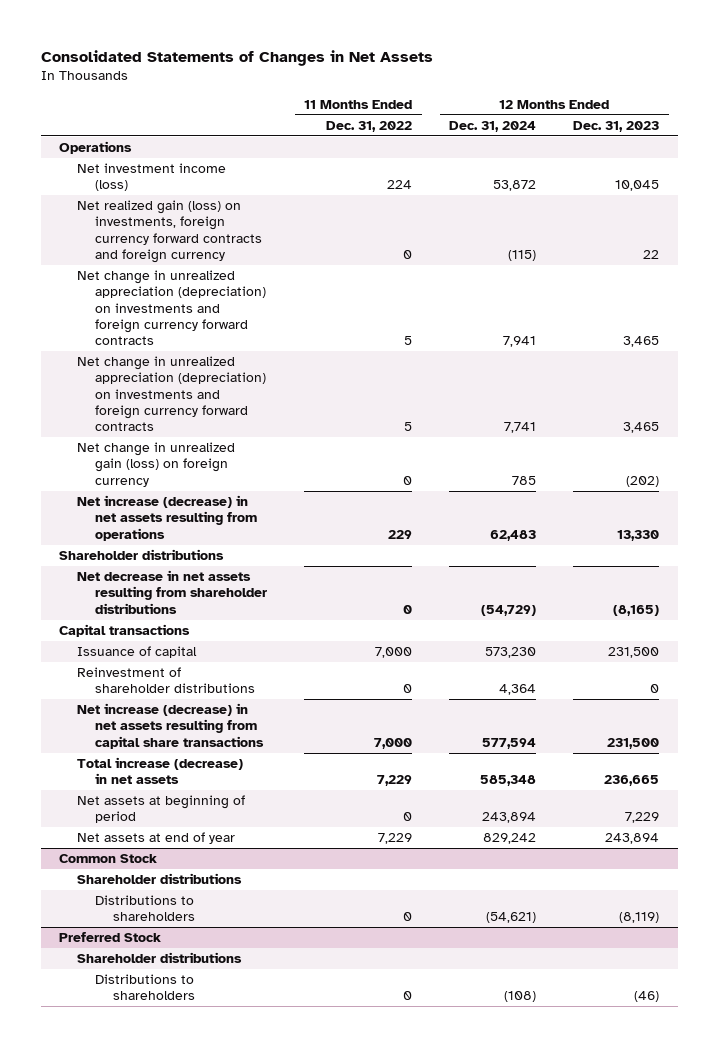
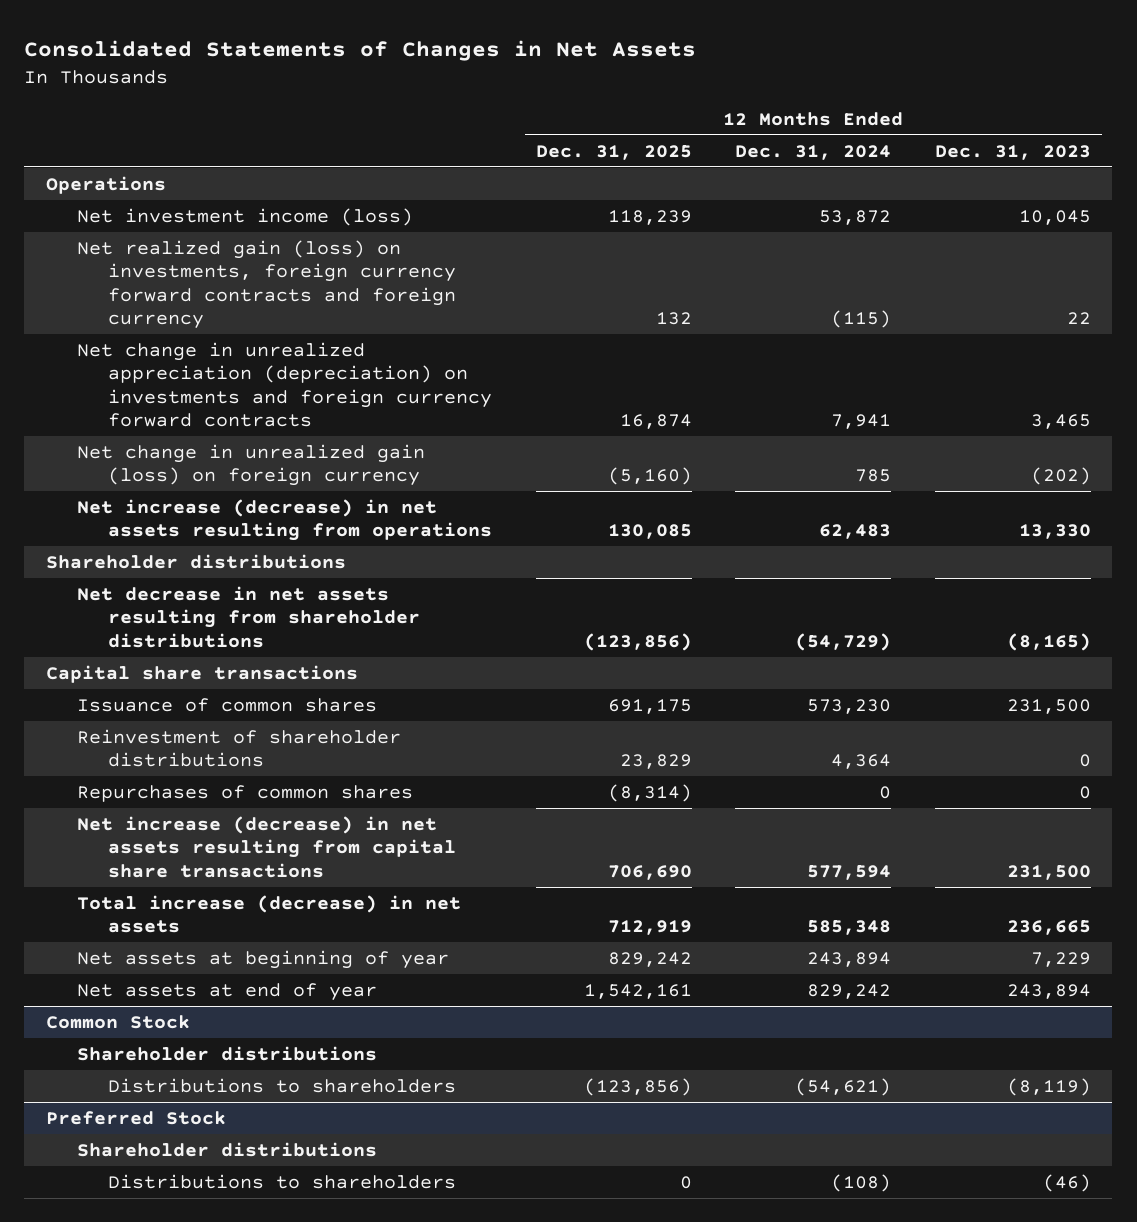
- | 11 Months Ended Dec. 31, 2022 | 12 Months Ended Dec. 31, 2024 | 12 Months Ended Dec. 31, 2023
+ | 12 Months Ended Dec. 31, 2025 | 12 Months Ended Dec. 31, 2024 | 12 Months Ended Dec. 31, 2023
- Net change in unrealized appreciation (depreciation) on investments and foreign currency forward contracts | 5 | 7,741 | 3,465
- Capital transactions
- Issuance of capital | 7,000 | 573,230 | 231,500
+ Capital share transactions
+ Issuance of common shares | 691,175 | 573,230 | 231,500
+ Repurchases of common shares | (8,314) | 0 | 0
- Net assets at beginning of period | 0 | 243,894 | 7,229
+ Net assets at beginning of year | 829,242 | 243,894 | 7,229

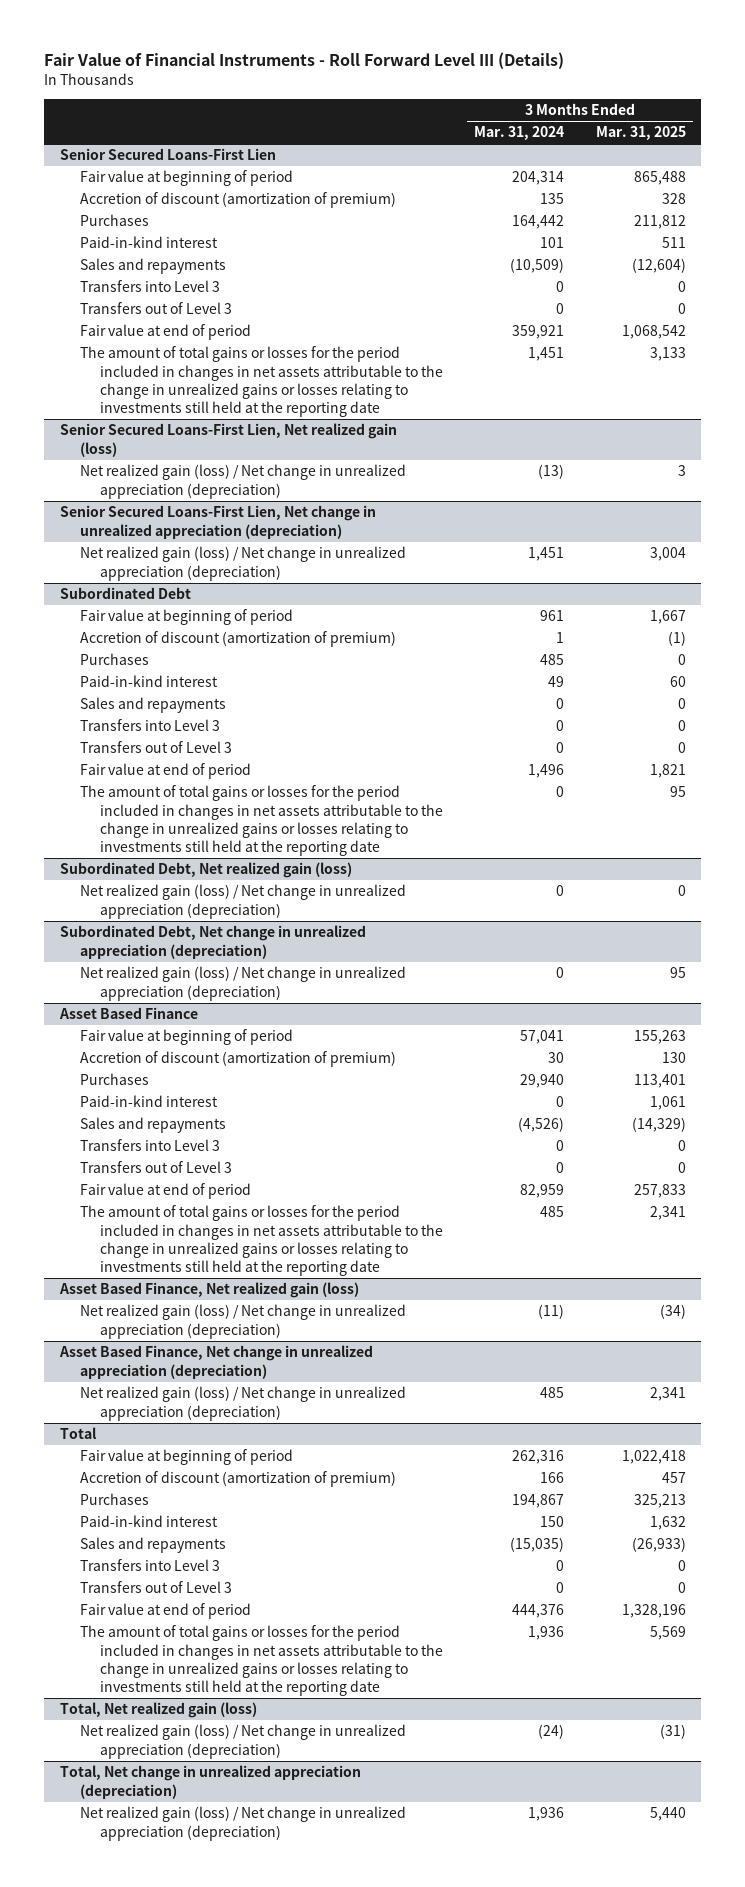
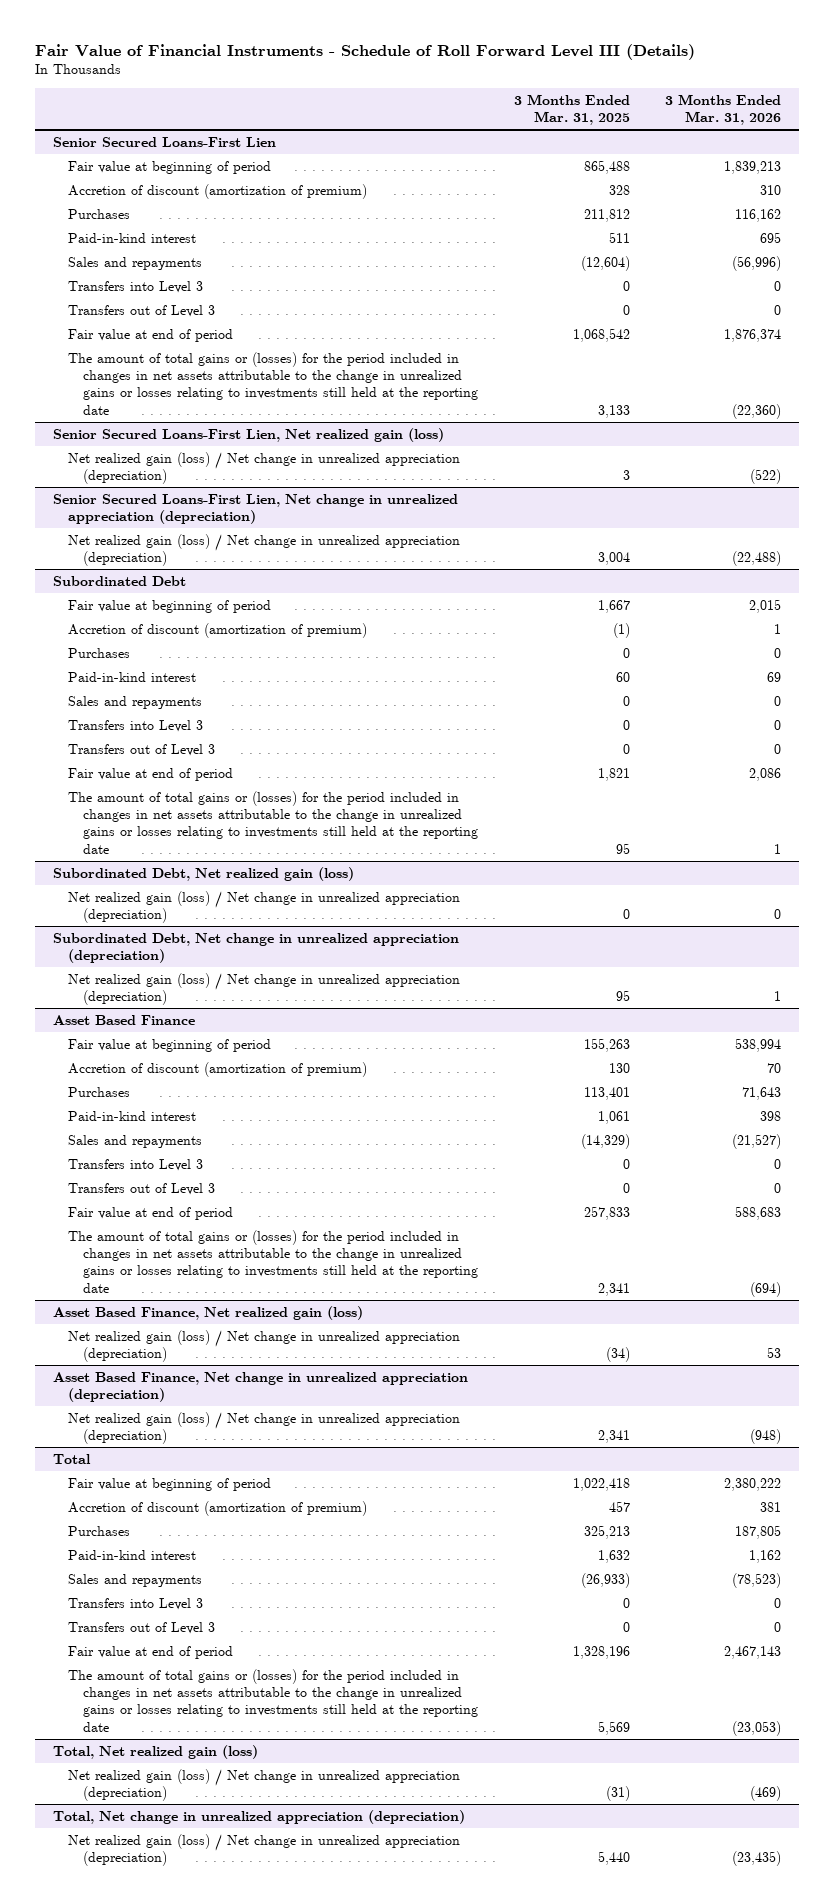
- Fair Value of Financial Instruments - Roll Forward Level III (Details)
+ Fair Value of Financial Instruments - Schedule of Roll Forward Level III (Details)
- | 3 Months Ended Mar. 31, 2024 | 3 Months Ended Mar. 31, 2025
+ | 3 Months Ended Mar. 31, 2025 | 3 Months Ended Mar. 31, 2026
@ Senior Secured Loans-First Lien
- The amount of total gains or losses for the period included in changes in net assets attributable to the change in unrealized gains or losses relating to investments still held at the reporting date | 1,451 | 3,133
+ The amount of total gains or (losses) for the period included in changes in net assets attributable to the change in unrealized gains or losses relating to investments still held at the reporting date | 3,133 | (22,360)
@ Subordinated Debt
- The amount of total gains or losses for the period included in changes in net assets attributable to the change in unrealized gains or losses relating to investments still held at the reporting date | 0 | 95
+ The amount of total gains or (losses) for the period included in changes in net assets attributable to the change in unrealized gains or losses relating to investments still held at the reporting date | 95 | 1
@ Asset Based Finance
- The amount of total gains or losses for the period included in changes in net assets attributable to the change in unrealized gains or losses relating to investments still held at the reporting date | 485 | 2,341
+ The amount of total gains or (losses) for the period included in changes in net assets attributable to the change in unrealized gains or losses relating to investments still held at the reporting date | 2,341 | (694)
@ Total
- The amount of total gains or losses for the period included in changes in net assets attributable to the change in unrealized gains or losses relating to investments still held at the reporting date | 1,936 | 5,569
+ The amount of total gains or (losses) for the period included in changes in net assets attributable to the change in unrealized gains or losses relating to investments still held at the reporting date | 5,569 | (23,053)

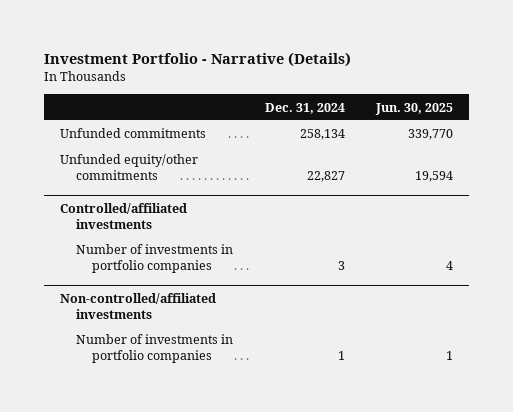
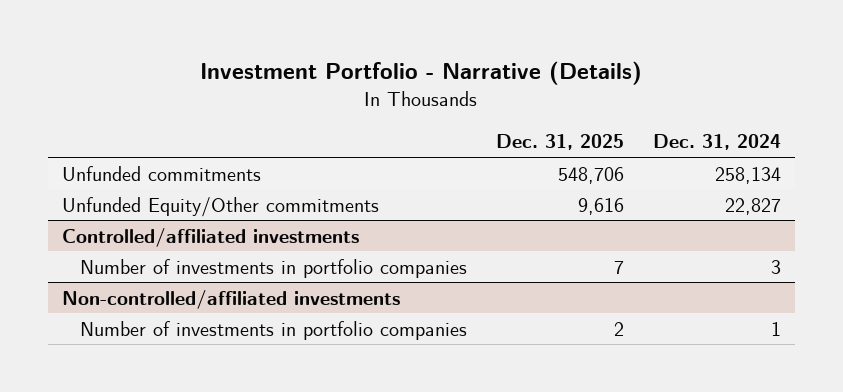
- | Dec. 31, 2024 | Jun. 30, 2025
+ | Dec. 31, 2025 | Dec. 31, 2024
- Unfunded equity/other commitments | 22,827 | 19,594
+ Unfunded Equity/Other commitments | 9,616 | 22,827

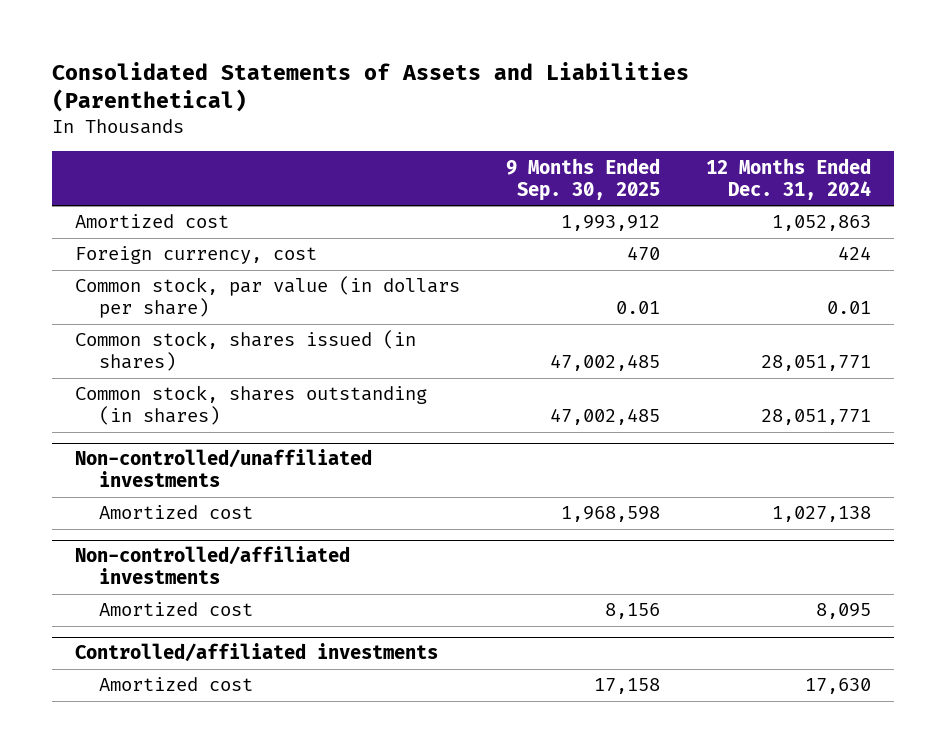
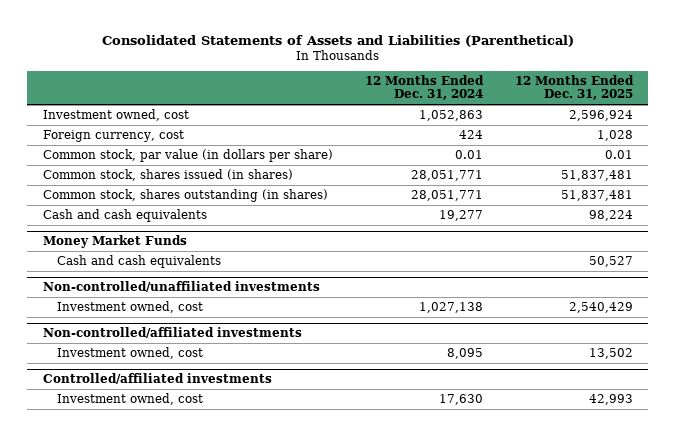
- | 9 Months Ended Sep. 30, 2025 | 12 Months Ended Dec. 31, 2024
+ | 12 Months Ended Dec. 31, 2024 | 12 Months Ended Dec. 31, 2025
- Amortized cost | 1,993,912 | 1,052,863
+ Investment owned, cost | 1,052,863 | 2,596,924
+ Cash and cash equivalents | 19,277 | 98,224
+ Money Market Funds
+ Cash and cash equivalents | | 50,527
@ Non-controlled/unaffiliated investments
- Amortized cost | 1,968,598 | 1,027,138
+ Investment owned, cost | 1,027,138 | 2,540,429
@ Non-controlled/affiliated investments
- Amortized cost | 8,156 | 8,095
+ Investment owned, cost | 8,095 | 13,502
@ Controlled/affiliated investments
- Amortized cost | 17,158 | 17,630
+ Investment owned, cost | 17,630 | 42,993

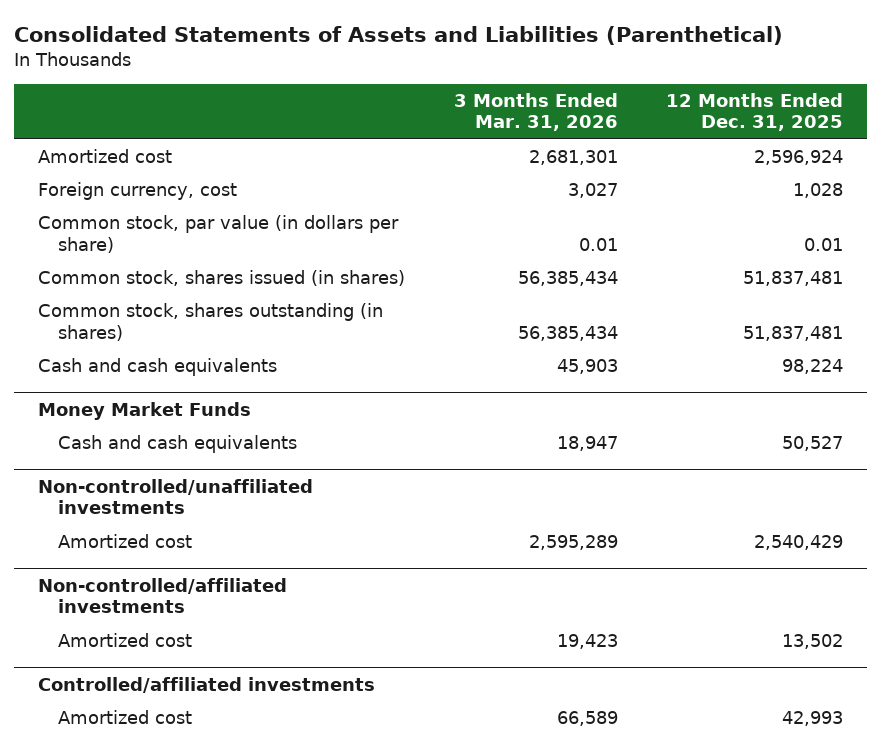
- | 12 Months Ended Dec. 31, 2024 | 12 Months Ended Dec. 31, 2025
+ | 3 Months Ended Mar. 31, 2026 | 12 Months Ended Dec. 31, 2025
- Investment owned, cost | 1,052,863 | 2,596,924
+ Amortized cost | 2,681,301 | 2,596,924
@ Non-controlled/unaffiliated investments
- Investment owned, cost | 1,027,138 | 2,540,429
+ Amortized cost | 2,595,289 | 2,540,429
@ Non-controlled/affiliated investments
- Investment owned, cost | 8,095 | 13,502
+ Amortized cost | 19,423 | 13,502
@ Controlled/affiliated investments
- Investment owned, cost | 17,630 | 42,993
+ Amortized cost | 66,589 | 42,993

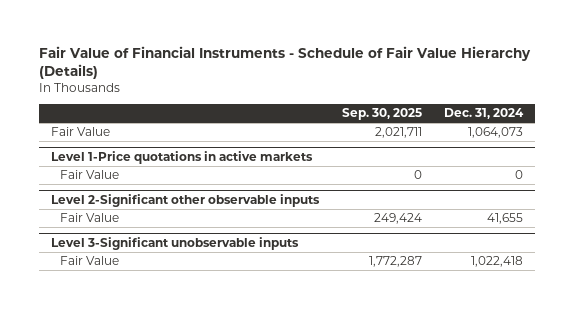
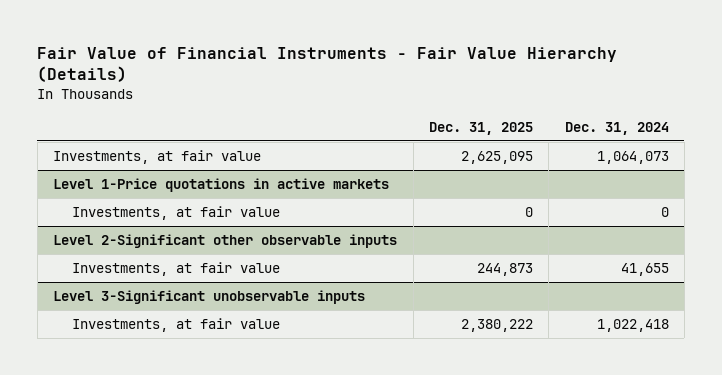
- Fair Value of Financial Instruments - Schedule of Fair Value Hierarchy (Details)
+ Fair Value of Financial Instruments - Fair Value Hierarchy (Details)
- | Sep. 30, 2025 | Dec. 31, 2024
+ | Dec. 31, 2025 | Dec. 31, 2024
- Fair Value | 2,021,711 | 1,064,073
+ Investments, at fair value | 2,625,095 | 1,064,073
@ Level 1-Price quotations in active markets
- Fair Value | 0 | 0
+ Investments, at fair value | 0 | 0
@ Level 2-Significant other observable inputs
- Fair Value | 249,424 | 41,655
+ Investments, at fair value | 244,873 | 41,655
@ Level 3-Significant unobservable inputs
- Fair Value | 1,772,287 | 1,022,418
+ Investments, at fair value | 2,380,222 | 1,022,418

